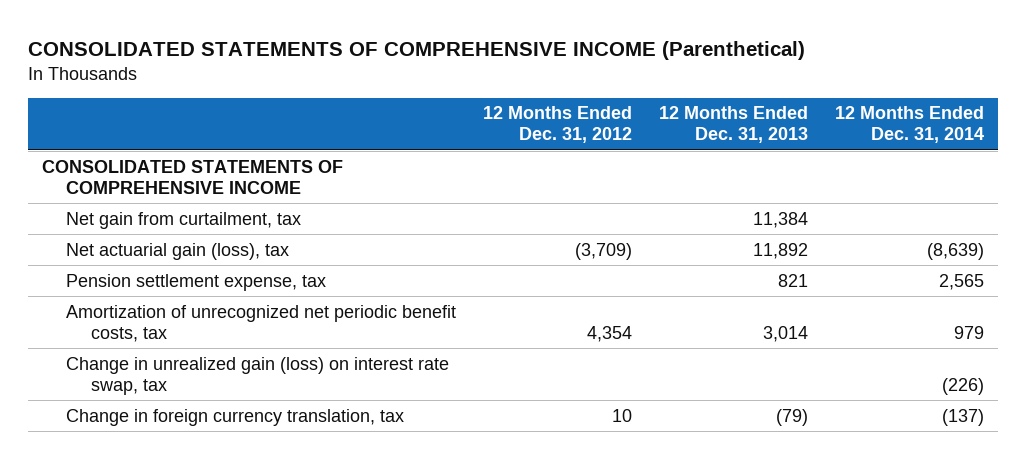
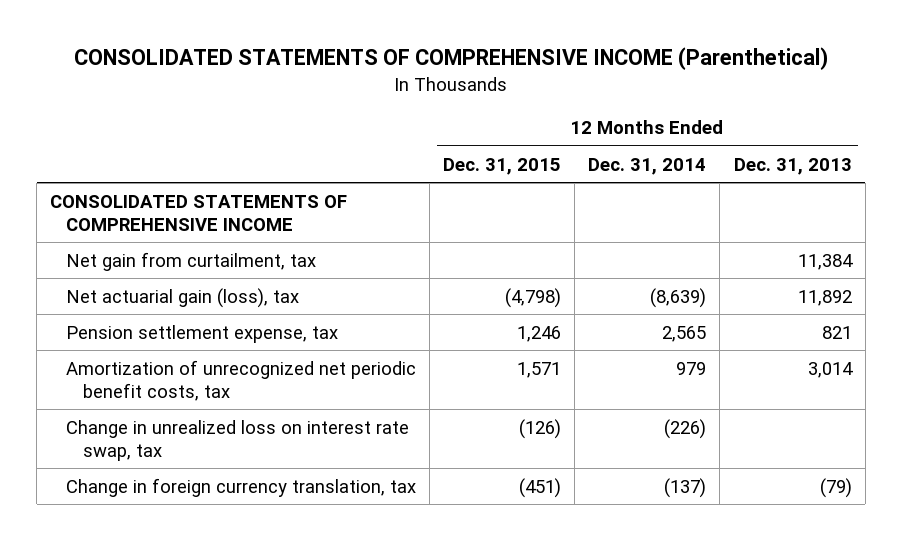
- | 12 Months Ended Dec. 31, 2012 | 12 Months Ended Dec. 31, 2013 | 12 Months Ended Dec. 31, 2014
+ | 12 Months Ended Dec. 31, 2015 | 12 Months Ended Dec. 31, 2014 | 12 Months Ended Dec. 31, 2013
- Change in unrealized gain (loss) on interest rate swap, tax | | | (226)
+ Change in unrealized loss on interest rate swap, tax | (126) | (226) |

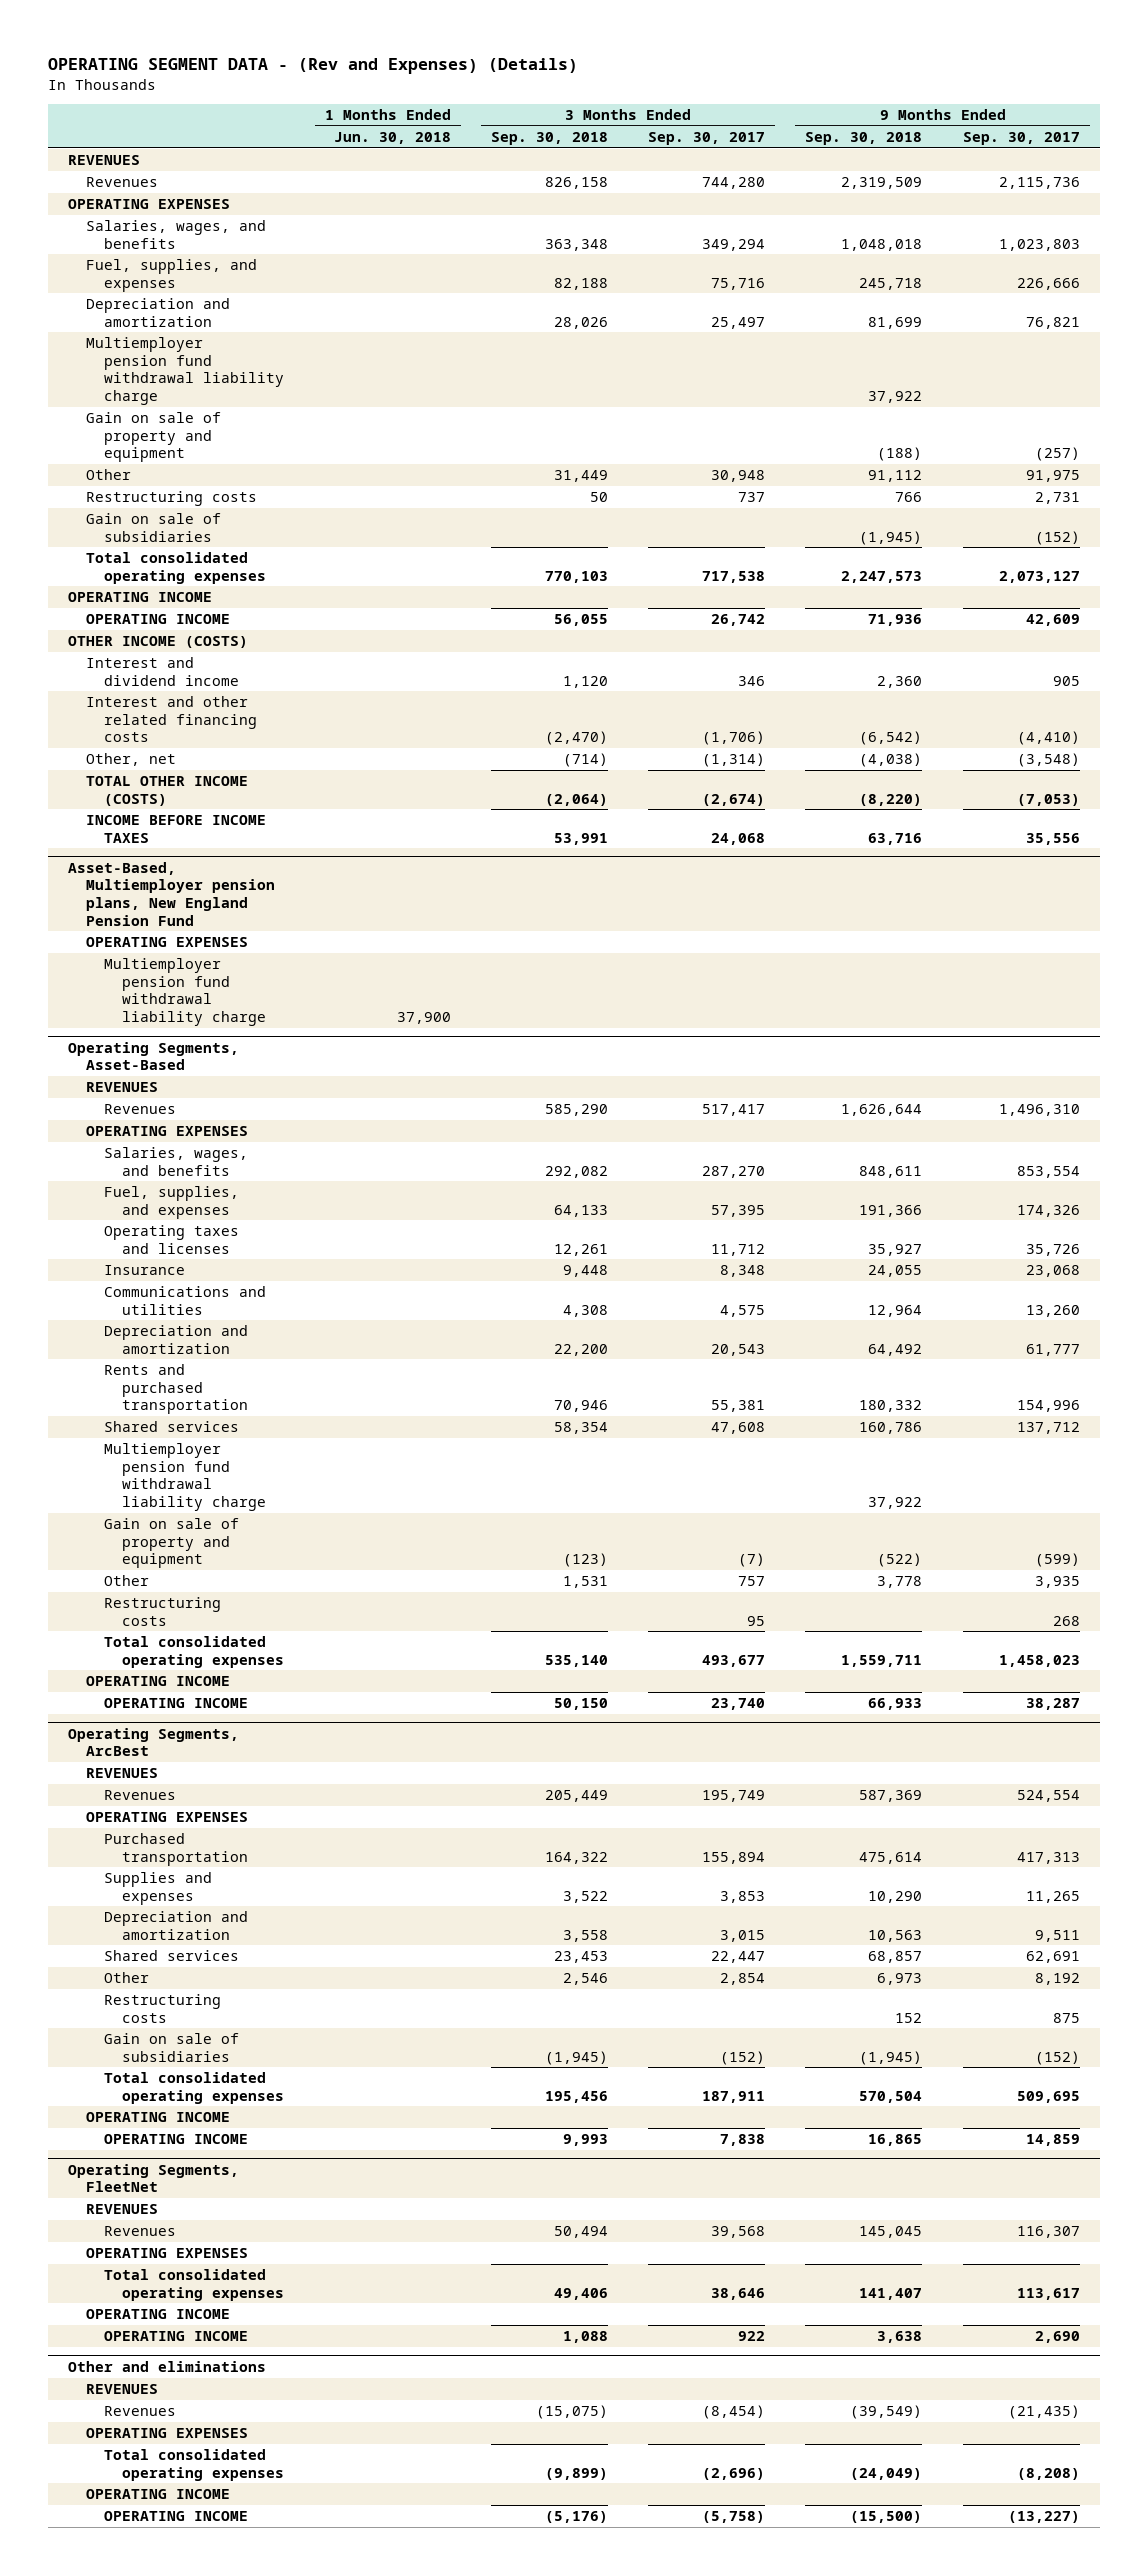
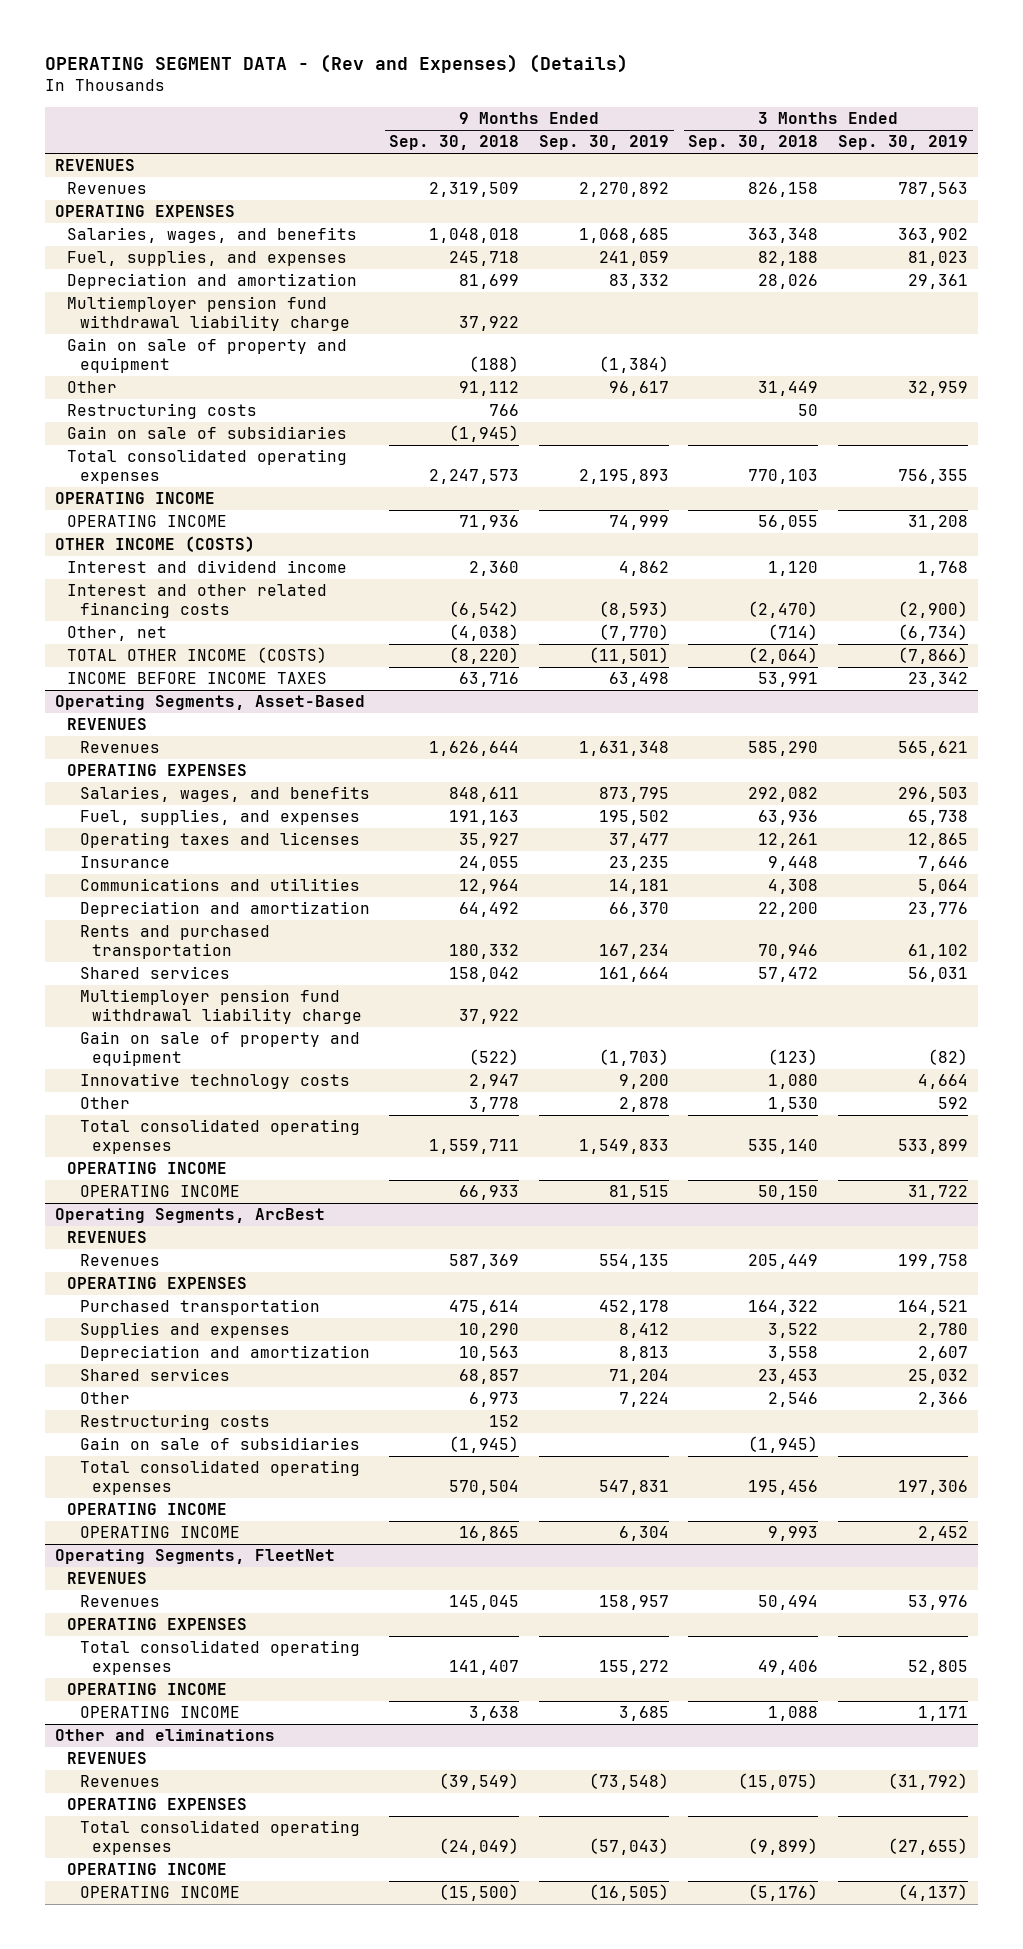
- | 1 Months Ended Jun. 30, 2018 | 3 Months Ended Sep. 30, 2018 | 3 Months Ended Sep. 30, 2017 | 9 Months Ended Sep. 30, 2018 | 9 Months Ended Sep. 30, 2017
+ | 9 Months Ended Sep. 30, 2018 | 9 Months Ended Sep. 30, 2019 | 3 Months Ended Sep. 30, 2018 | 3 Months Ended Sep. 30, 2019
- Asset-Based, Multiemployer pension plans, New England Pension Fund
- OPERATING EXPENSES
- Multiemployer pension fund withdrawal liability charge | 37,900 | | | |
@ Operating Segments, Asset-Based
- Fuel, supplies, and expenses | | 64,133 | 57,395 | 191,366 | 174,326
+ Fuel, supplies, and expenses | 191,163 | 195,502 | 63,936 | 65,738
- Shared services | | 58,354 | 47,608 | 160,786 | 137,712
+ Shared services | 158,042 | 161,664 | 57,472 | 56,031
- Other | | 1,531 | 757 | 3,778 | 3,935
- Restructuring costs | | | 95 | | 268
+ Innovative technology costs | 2,947 | 9,200 | 1,080 | 4,664
+ Other | 3,778 | 2,878 | 1,530 | 592

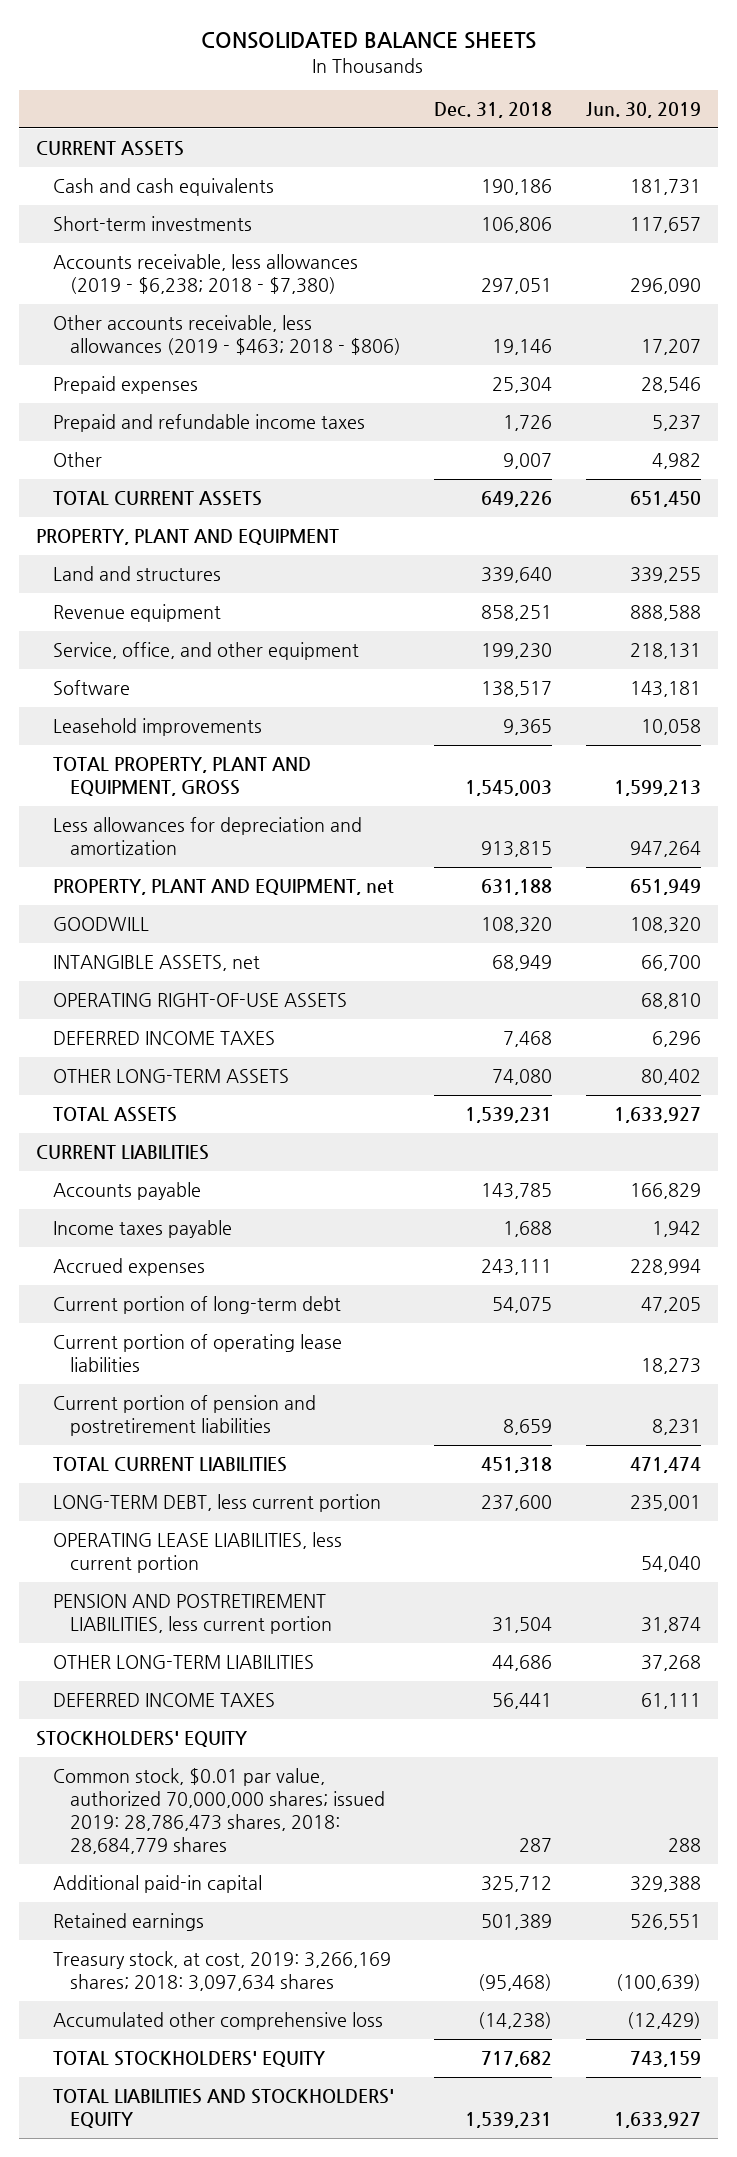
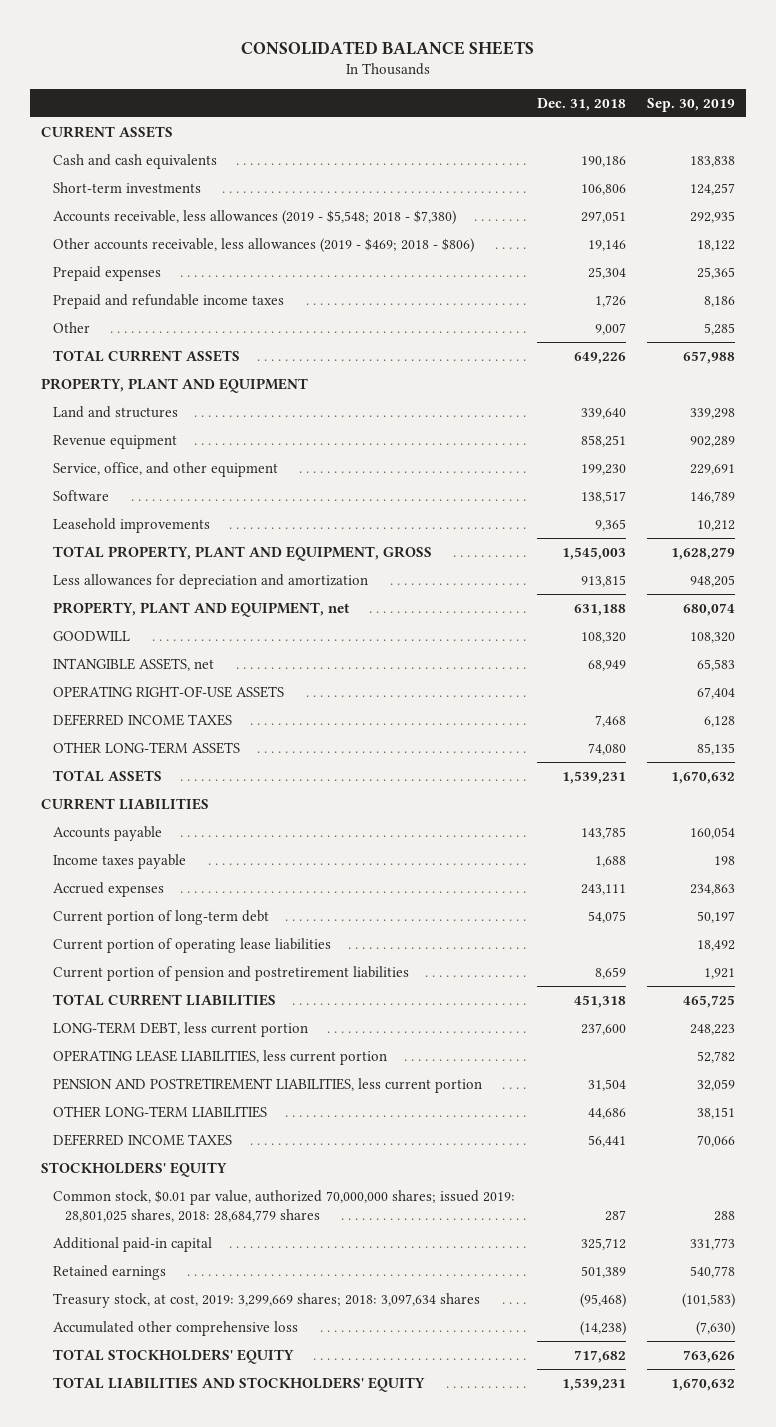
- | Dec. 31, 2018 | Jun. 30, 2019
+ | Dec. 31, 2018 | Sep. 30, 2019
- Accounts receivable, less allowances (2019 - $6,238; 2018 - $7,380) | 297,051 | 296,090
- Other accounts receivable, less allowances (2019 - $463; 2018 - $806) | 19,146 | 17,207
+ Accounts receivable, less allowances (2019 - $5,548; 2018 - $7,380) | 297,051 | 292,935
+ Other accounts receivable, less allowances (2019 - $469; 2018 - $806) | 19,146 | 18,122
- Common stock, $0.01 par value, authorized 70,000,000 shares; issued 2019: 28,786,473 shares, 2018: 28,684,779 shares | 287 | 288
+ Common stock, $0.01 par value, authorized 70,000,000 shares; issued 2019: 28,801,025 shares, 2018: 28,684,779 shares | 287 | 288
- Treasury stock, at cost, 2019: 3,266,169 shares; 2018: 3,097,634 shares | (95,468) | (100,639)
+ Treasury stock, at cost, 2019: 3,299,669 shares; 2018: 3,097,634 shares | (95,468) | (101,583)

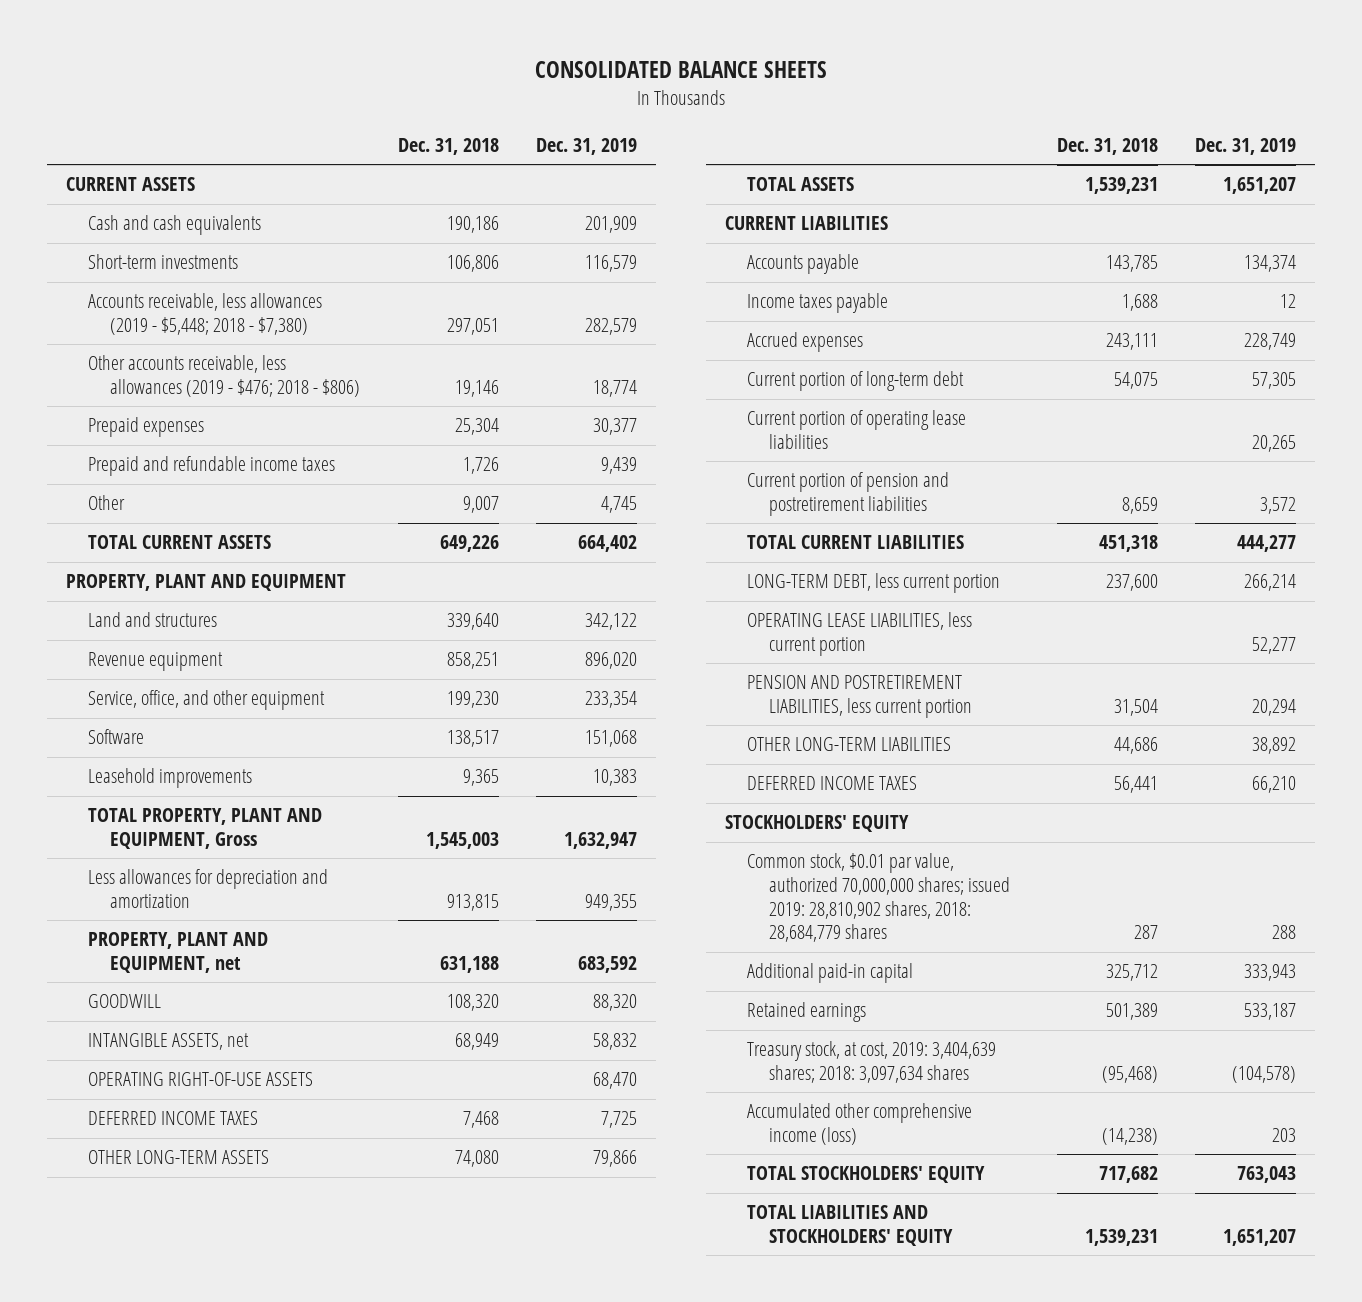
- | Dec. 31, 2018 | Sep. 30, 2019
+ | Dec. 31, 2018 | Dec. 31, 2019
- Accounts receivable, less allowances (2019 - $5,548; 2018 - $7,380) | 297,051 | 292,935
- Other accounts receivable, less allowances (2019 - $469; 2018 - $806) | 19,146 | 18,122
+ Accounts receivable, less allowances (2019 - $5,448; 2018 - $7,380) | 297,051 | 282,579
+ Other accounts receivable, less allowances (2019 - $476; 2018 - $806) | 19,146 | 18,774
- TOTAL PROPERTY, PLANT AND EQUIPMENT, GROSS | 1,545,003 | 1,628,279
+ TOTAL PROPERTY, PLANT AND EQUIPMENT, Gross | 1,545,003 | 1,632,947
- Common stock, $0.01 par value, authorized 70,000,000 shares; issued 2019: 28,801,025 shares, 2018: 28,684,779 shares | 287 | 288
+ Common stock, $0.01 par value, authorized 70,000,000 shares; issued 2019: 28,810,902 shares, 2018: 28,684,779 shares | 287 | 288
- Treasury stock, at cost, 2019: 3,299,669 shares; 2018: 3,097,634 shares | (95,468) | (101,583)
- Accumulated other comprehensive loss | (14,238) | (7,630)
+ Treasury stock, at cost, 2019: 3,404,639 shares; 2018: 3,097,634 shares | (95,468) | (104,578)
+ Accumulated other comprehensive income (loss) | (14,238) | 203

